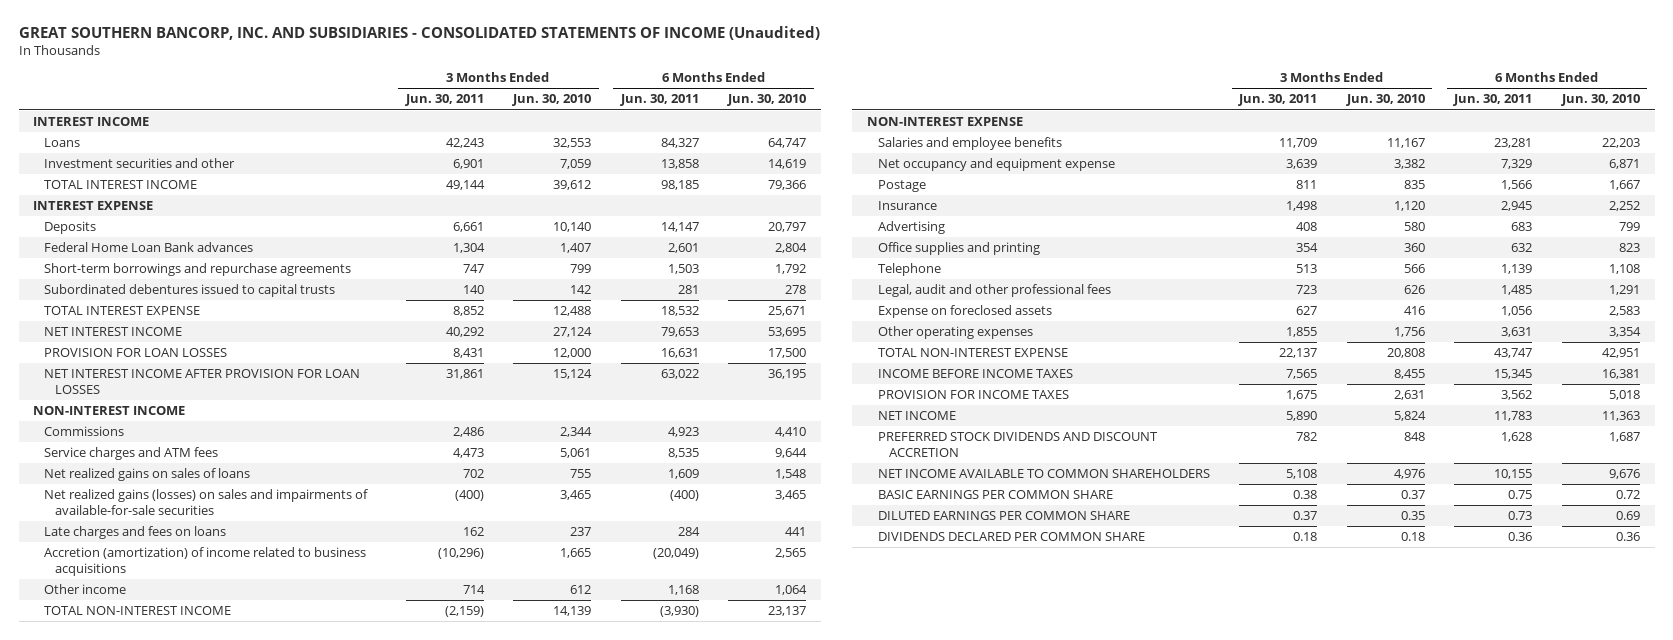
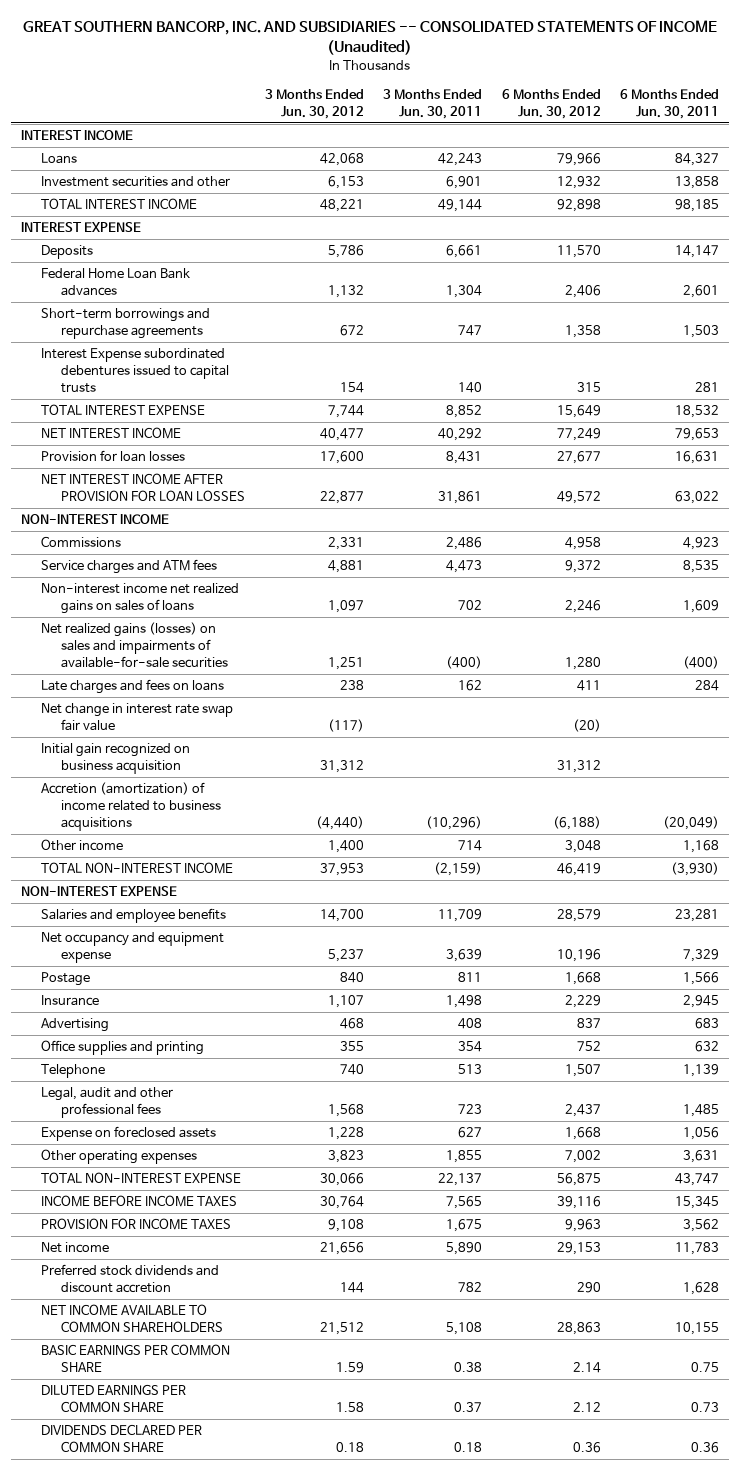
- GREAT SOUTHERN BANCORP, INC. AND SUBSIDIARIES - CONSOLIDATED STATEMENTS OF INCOME (Unaudited)
+ GREAT SOUTHERN BANCORP, INC. AND SUBSIDIARIES -- CONSOLIDATED STATEMENTS OF INCOME (Unaudited)
- | 3 Months Ended Jun. 30, 2011 | 3 Months Ended Jun. 30, 2010 | 6 Months Ended Jun. 30, 2011 | 6 Months Ended Jun. 30, 2010
+ | 3 Months Ended Jun. 30, 2012 | 3 Months Ended Jun. 30, 2011 | 6 Months Ended Jun. 30, 2012 | 6 Months Ended Jun. 30, 2011
- Subordinated debentures issued to capital trusts | 140 | 142 | 281 | 278
+ Interest Expense subordinated debentures issued to capital trusts | 154 | 140 | 315 | 281
- PROVISION FOR LOAN LOSSES | 8,431 | 12,000 | 16,631 | 17,500
+ Provision for loan losses | 17,600 | 8,431 | 27,677 | 16,631
- Net realized gains on sales of loans | 702 | 755 | 1,609 | 1,548
+ Non-interest income net realized gains on sales of loans | 1,097 | 702 | 2,246 | 1,609
+ Net change in interest rate swap fair value | (117) | | (20) |
+ Initial gain recognized on business acquisition | 31,312 | | 31,312 |
- NET INCOME | 5,890 | 5,824 | 11,783 | 11,363
- PREFERRED STOCK DIVIDENDS AND DISCOUNT ACCRETION | 782 | 848 | 1,628 | 1,687
+ Net income | 21,656 | 5,890 | 29,153 | 11,783
+ Preferred stock dividends and discount accretion | 144 | 782 | 290 | 1,628

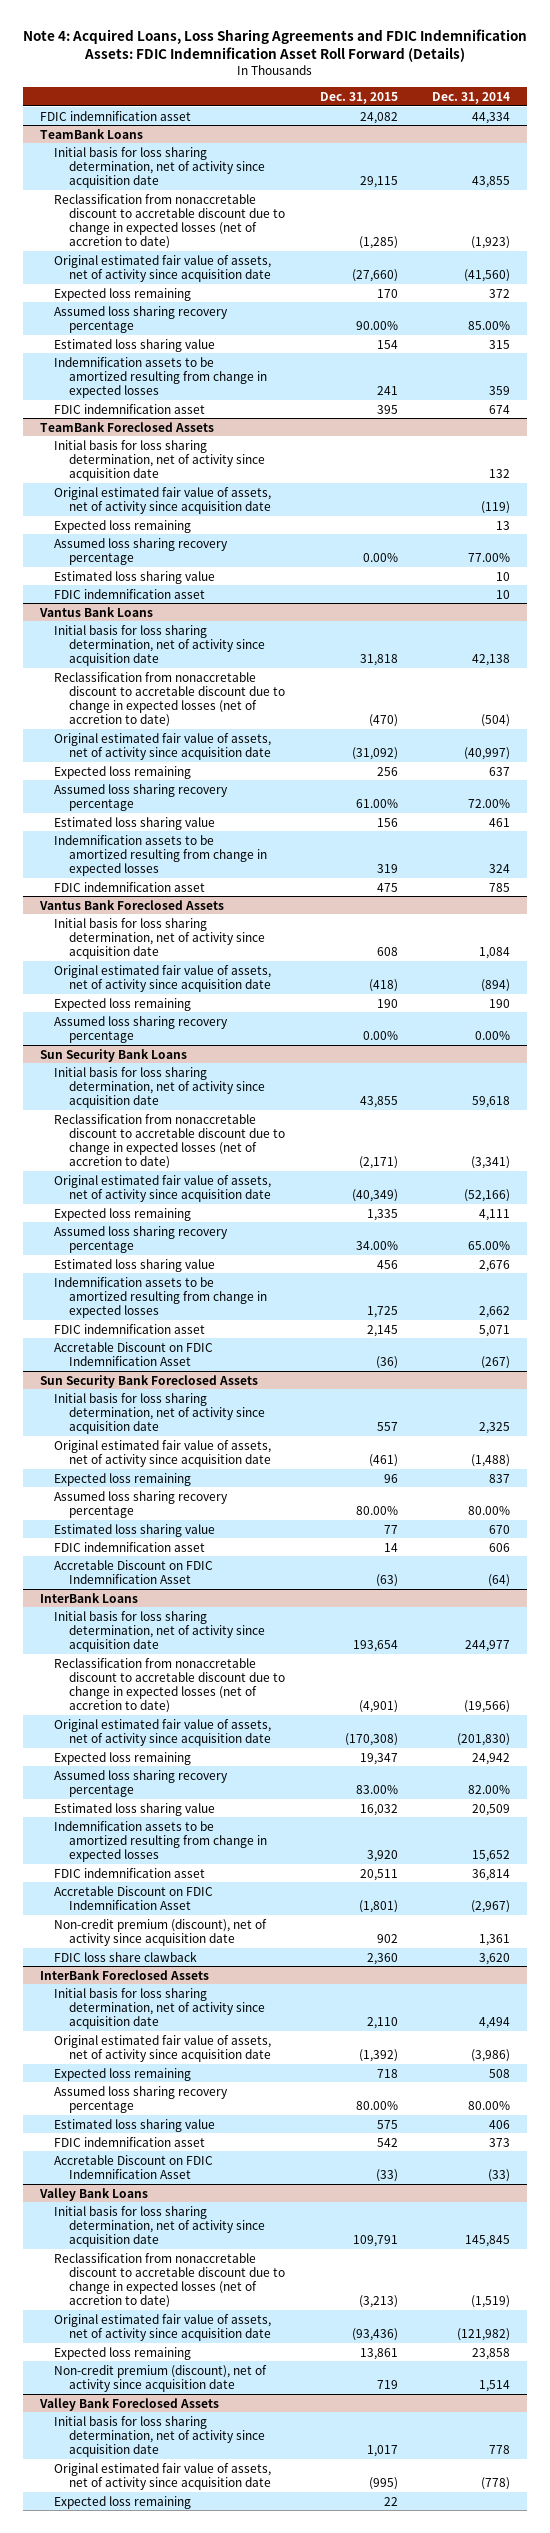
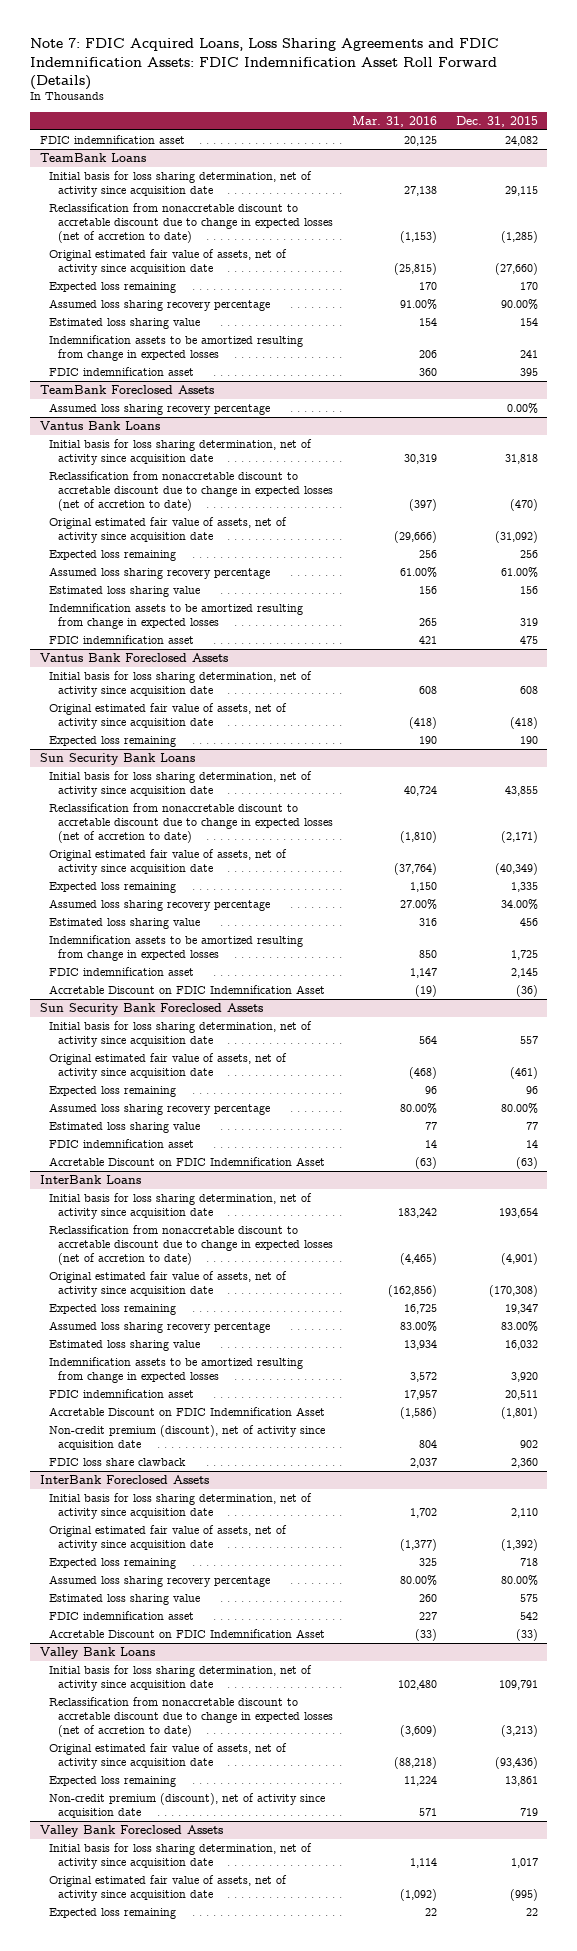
- Note 4: Acquired Loans, Loss Sharing Agreements and FDIC Indemnification Assets: FDIC Indemnification Asset Roll Forward (Details)
+ Note 7: FDIC Acquired Loans, Loss Sharing Agreements and FDIC Indemnification Assets: FDIC Indemnification Asset Roll Forward (Details)
- | Dec. 31, 2015 | Dec. 31, 2014
+ | Mar. 31, 2016 | Dec. 31, 2015
@ TeamBank Foreclosed Assets
- Initial basis for loss sharing determination, net of activity since acquisition date | | 132
- Original estimated fair value of assets, net of activity since acquisition date | | (119)
- Expected loss remaining | | 13
- Estimated loss sharing value | | 10
- FDIC indemnification asset | | 10
@ Vantus Bank Foreclosed Assets
- Assumed loss sharing recovery percentage | 0.00% | 0.00%

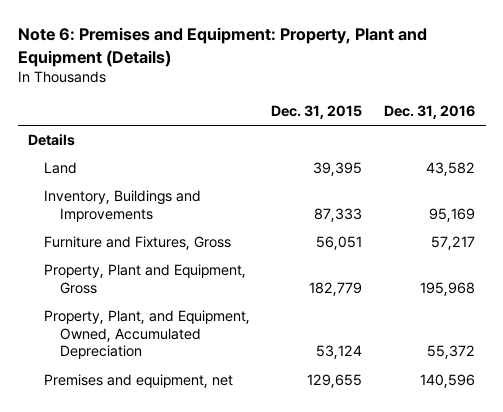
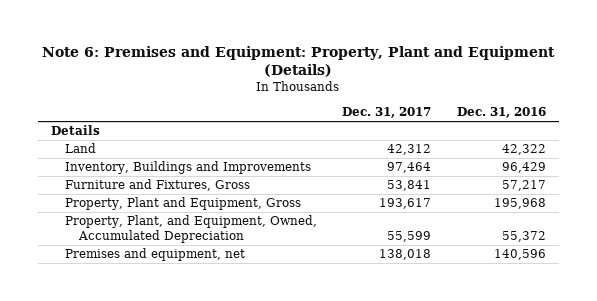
- | Dec. 31, 2015 | Dec. 31, 2016
+ | Dec. 31, 2017 | Dec. 31, 2016
- Land | 39,395 | 43,582
- Inventory, Buildings and Improvements | 87,333 | 95,169
+ Land | 42,312 | 42,322
+ Inventory, Buildings and Improvements | 97,464 | 96,429

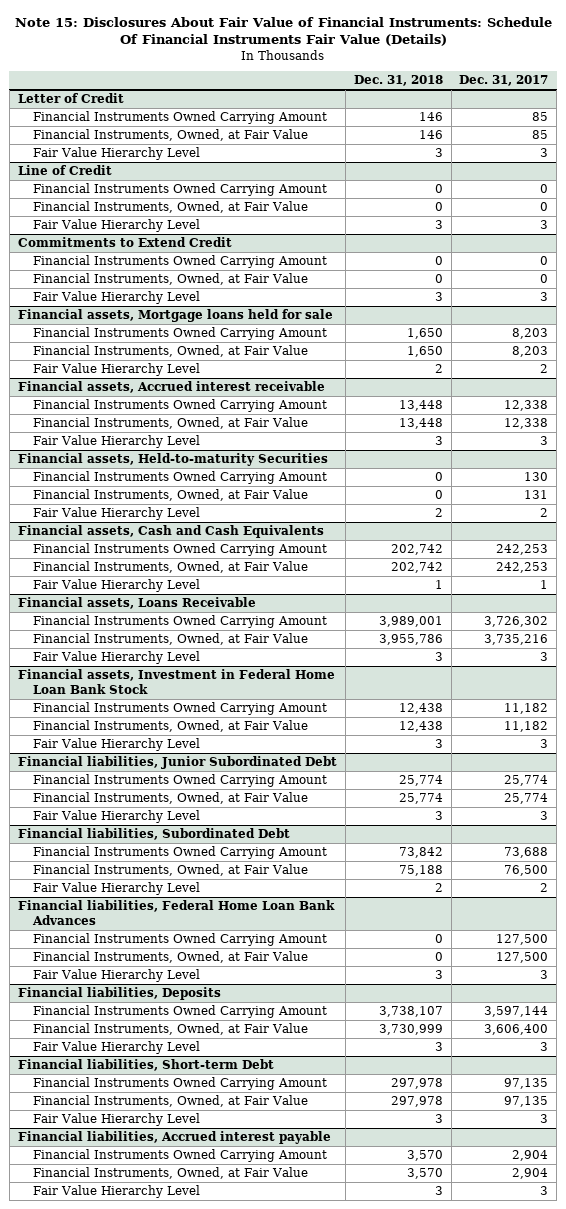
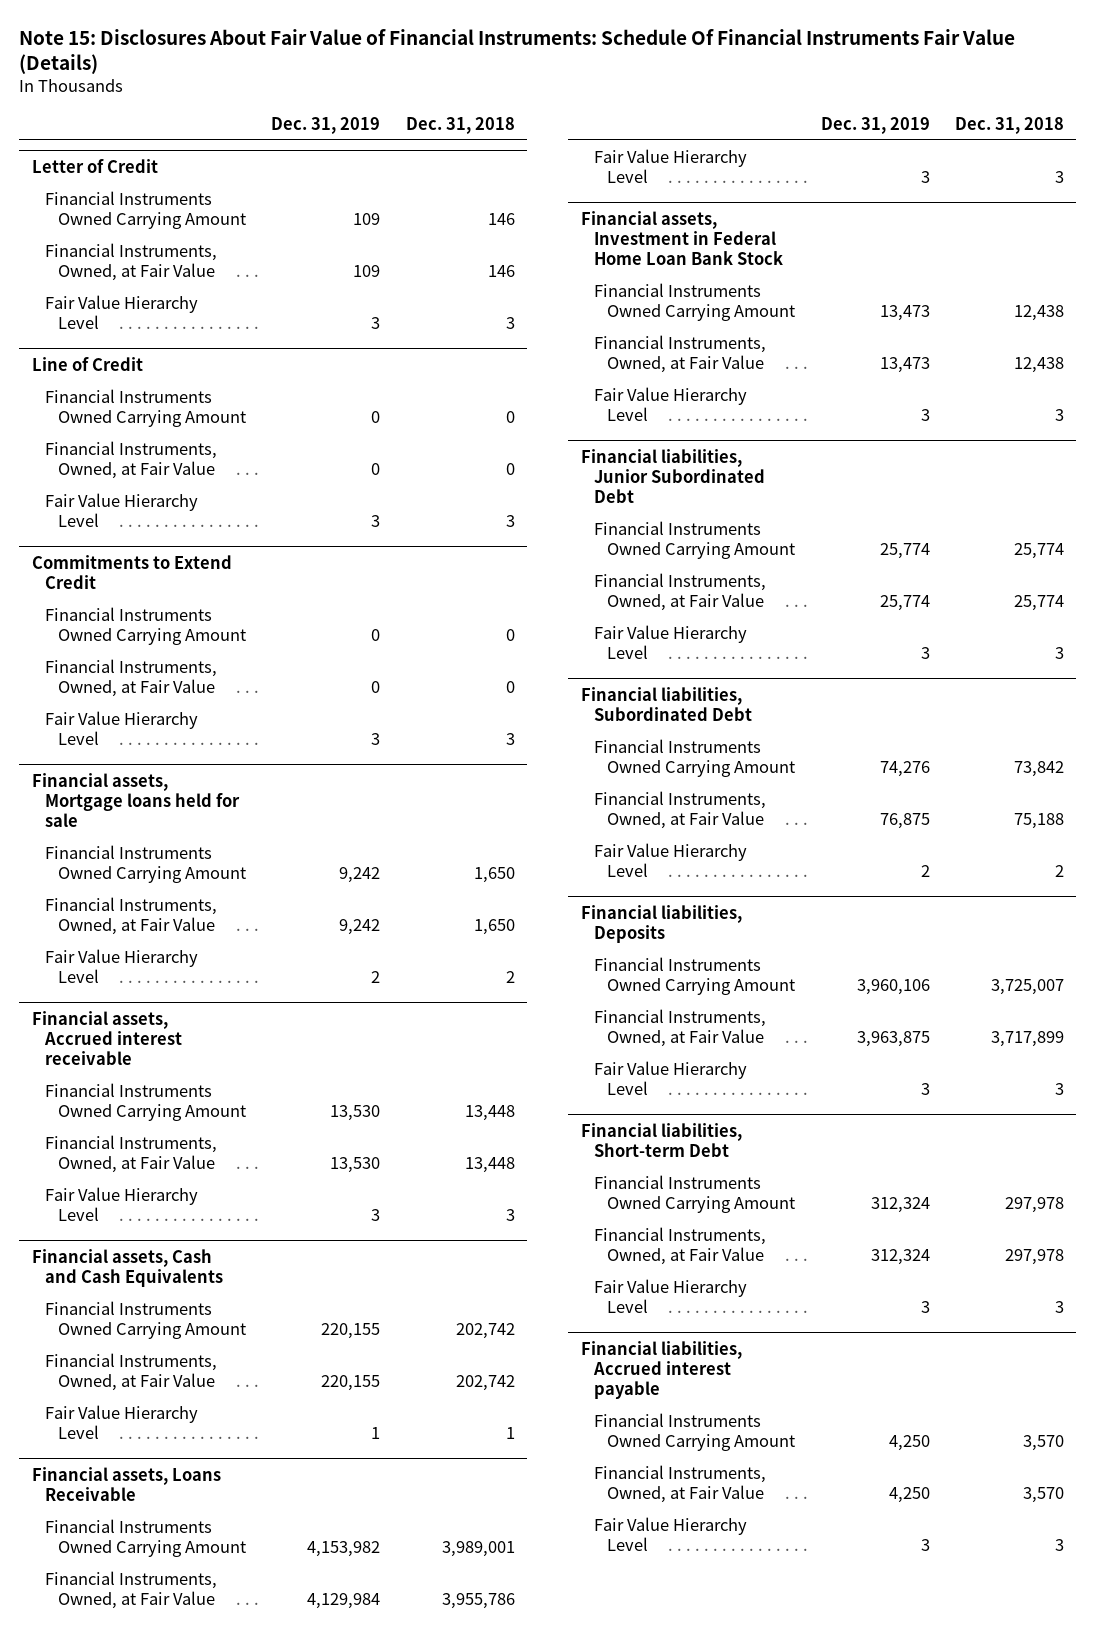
- | Dec. 31, 2018 | Dec. 31, 2017
+ | Dec. 31, 2019 | Dec. 31, 2018
- Financial assets, Held-to-maturity Securities
- Financial Instruments Owned Carrying Amount | 0 | 130
- Financial Instruments, Owned, at Fair Value | 0 | 131
- Fair Value Hierarchy Level | 2 | 2
- Financial liabilities, Federal Home Loan Bank Advances
- Financial Instruments Owned Carrying Amount | 0 | 127,500
- Financial Instruments, Owned, at Fair Value | 0 | 127,500
- Fair Value Hierarchy Level | 3 | 3
@ Financial liabilities, Deposits
- Financial Instruments Owned Carrying Amount | 3,738,107 | 3,597,144
- Financial Instruments, Owned, at Fair Value | 3,730,999 | 3,606,400
+ Financial Instruments Owned Carrying Amount | 3,960,106 | 3,725,007
+ Financial Instruments, Owned, at Fair Value | 3,963,875 | 3,717,899

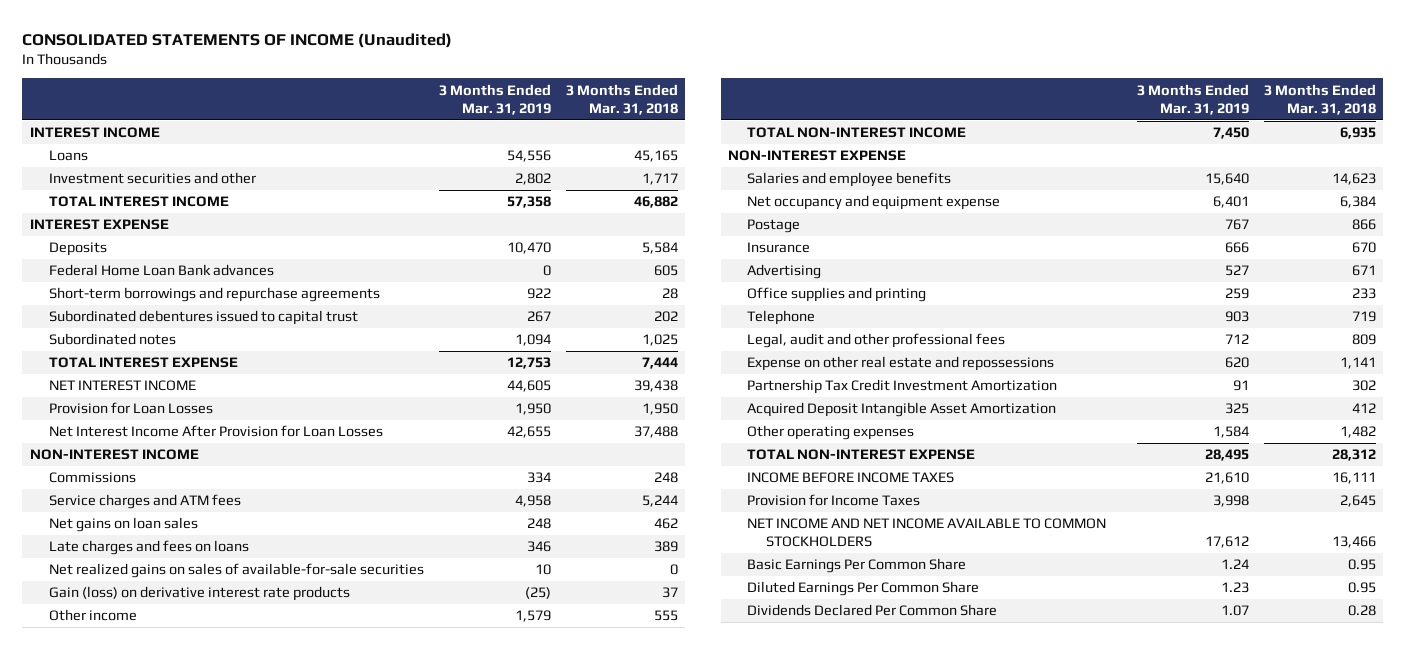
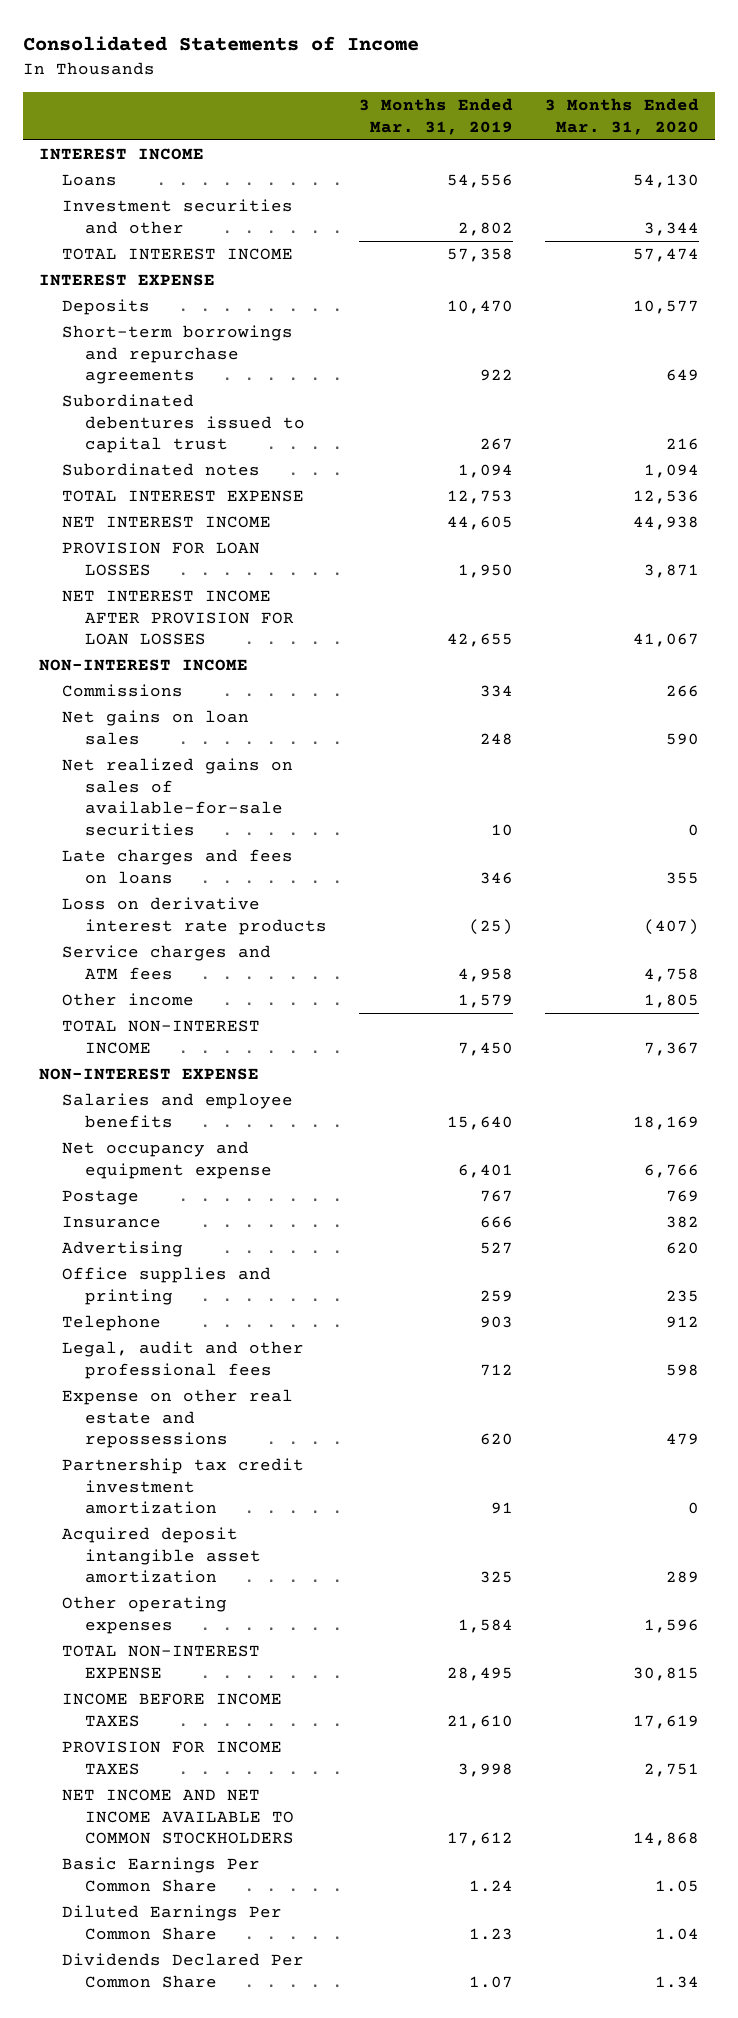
- CONSOLIDATED STATEMENTS OF INCOME (Unaudited)
+ Consolidated Statements of Income
- | 3 Months Ended Mar. 31, 2019 | 3 Months Ended Mar. 31, 2018
+ | 3 Months Ended Mar. 31, 2019 | 3 Months Ended Mar. 31, 2020
- Federal Home Loan Bank advances | 0 | 605
- Provision for Loan Losses | 1,950 | 1,950
- Net Interest Income After Provision for Loan Losses | 42,655 | 37,488
+ PROVISION FOR LOAN LOSSES | 1,950 | 3,871
+ NET INTEREST INCOME AFTER PROVISION FOR LOAN LOSSES | 42,655 | 41,067
- Gain (loss) on derivative interest rate products | (25) | 37
moved down: Late charges and fees on loans | 346 | 355
+ Loss on derivative interest rate products | (25) | (407)
moved down: Service charges and ATM fees | 4,958 | 4,758
- Partnership Tax Credit Investment Amortization | 91 | 302
- Acquired Deposit Intangible Asset Amortization | 325 | 412
+ Partnership tax credit investment amortization | 91 | 0
+ Acquired deposit intangible asset amortization | 325 | 289
- Provision for Income Taxes | 3,998 | 2,645
+ PROVISION FOR INCOME TAXES | 3,998 | 2,751

